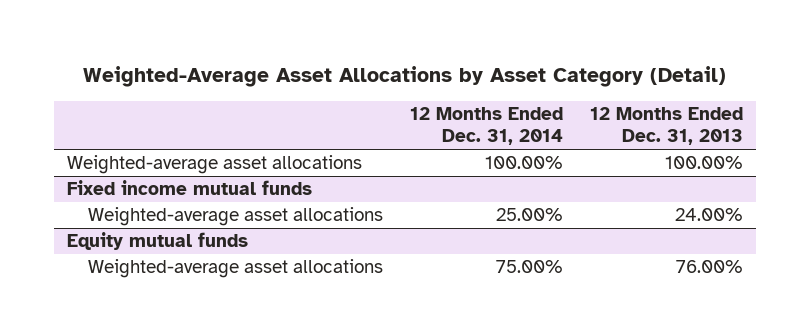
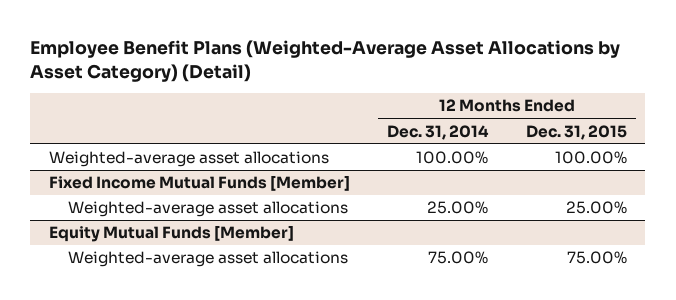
- Weighted-Average Asset Allocations by Asset Category (Detail)
+ Employee Benefit Plans (Weighted-Average Asset Allocations by Asset Category) (Detail)
- | 12 Months Ended Dec. 31, 2014 | 12 Months Ended Dec. 31, 2013
+ | 12 Months Ended Dec. 31, 2014 | 12 Months Ended Dec. 31, 2015
- Fixed income mutual funds
+ Fixed Income Mutual Funds [Member]
- Equity mutual funds
+ Equity Mutual Funds [Member]

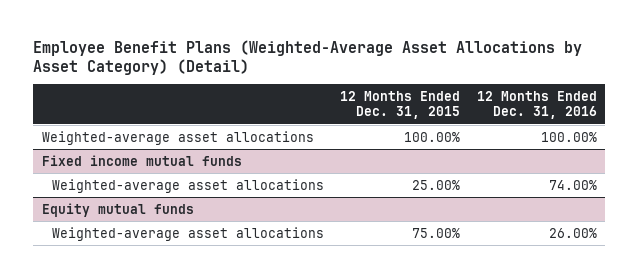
- | 12 Months Ended Dec. 31, 2014 | 12 Months Ended Dec. 31, 2015
+ | 12 Months Ended Dec. 31, 2015 | 12 Months Ended Dec. 31, 2016
- Fixed Income Mutual Funds [Member]
+ Fixed income mutual funds
- Equity Mutual Funds [Member]
+ Equity mutual funds

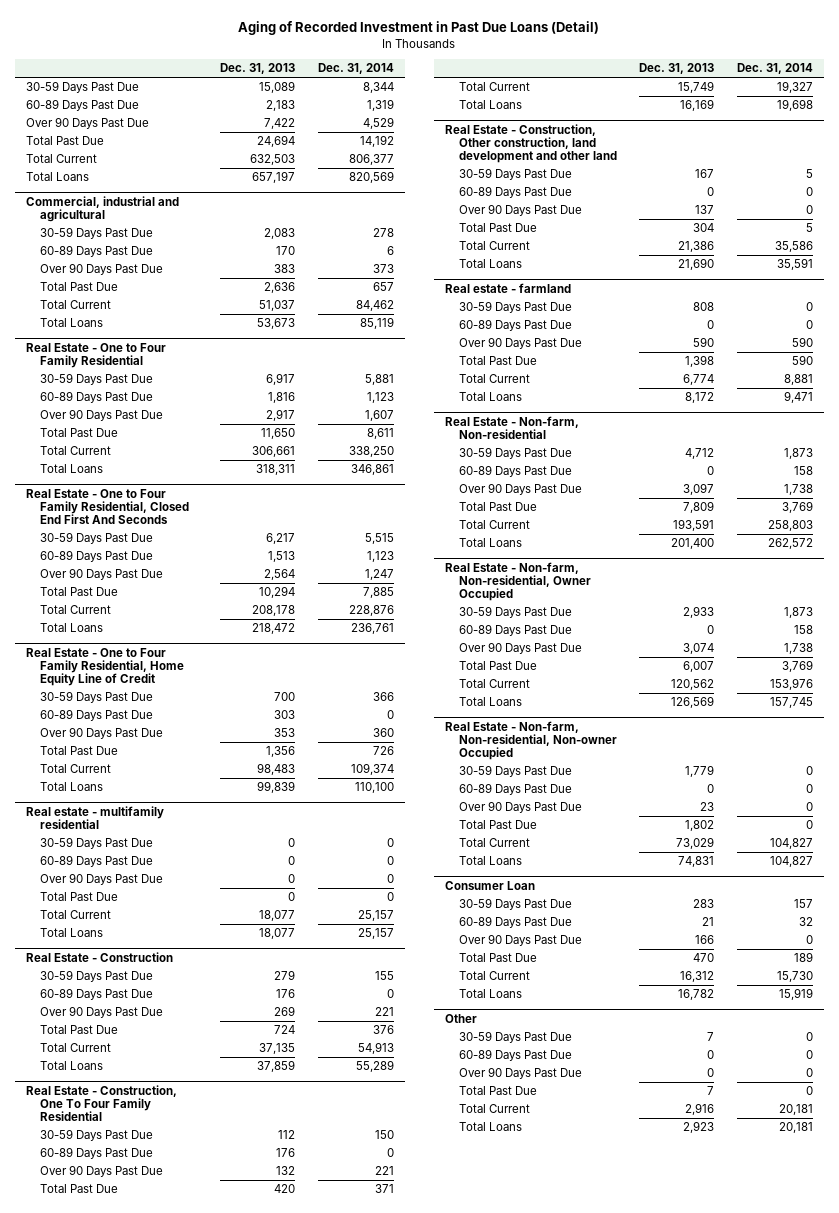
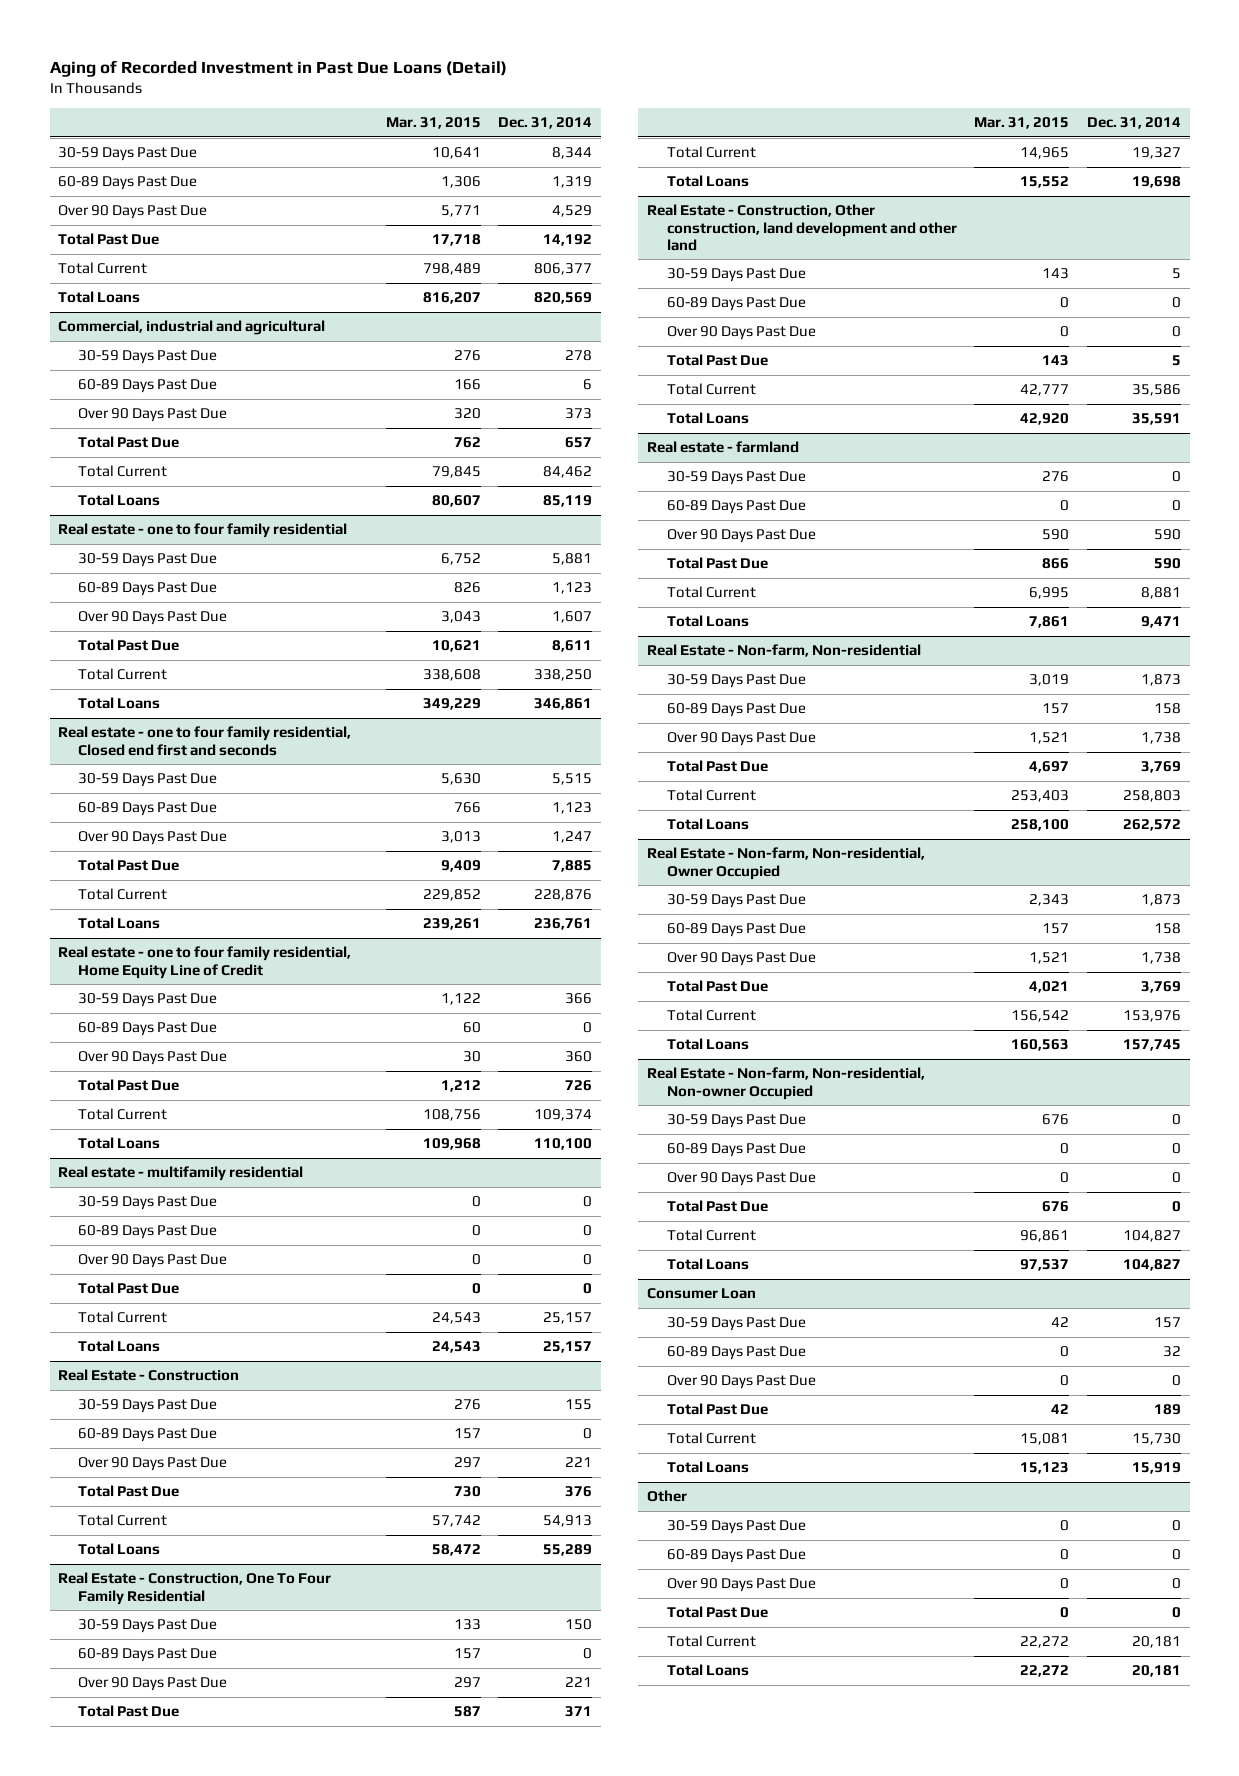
- | Dec. 31, 2013 | Dec. 31, 2014
+ | Mar. 31, 2015 | Dec. 31, 2014
- Real Estate - One to Four Family Residential
+ Real estate - one to four family residential
- Real Estate - One to Four Family Residential, Closed End First And Seconds
+ Real estate - one to four family residential, Closed end first and seconds
- Real Estate - One to Four Family Residential, Home Equity Line of Credit
+ Real estate - one to four family residential, Home Equity Line of Credit

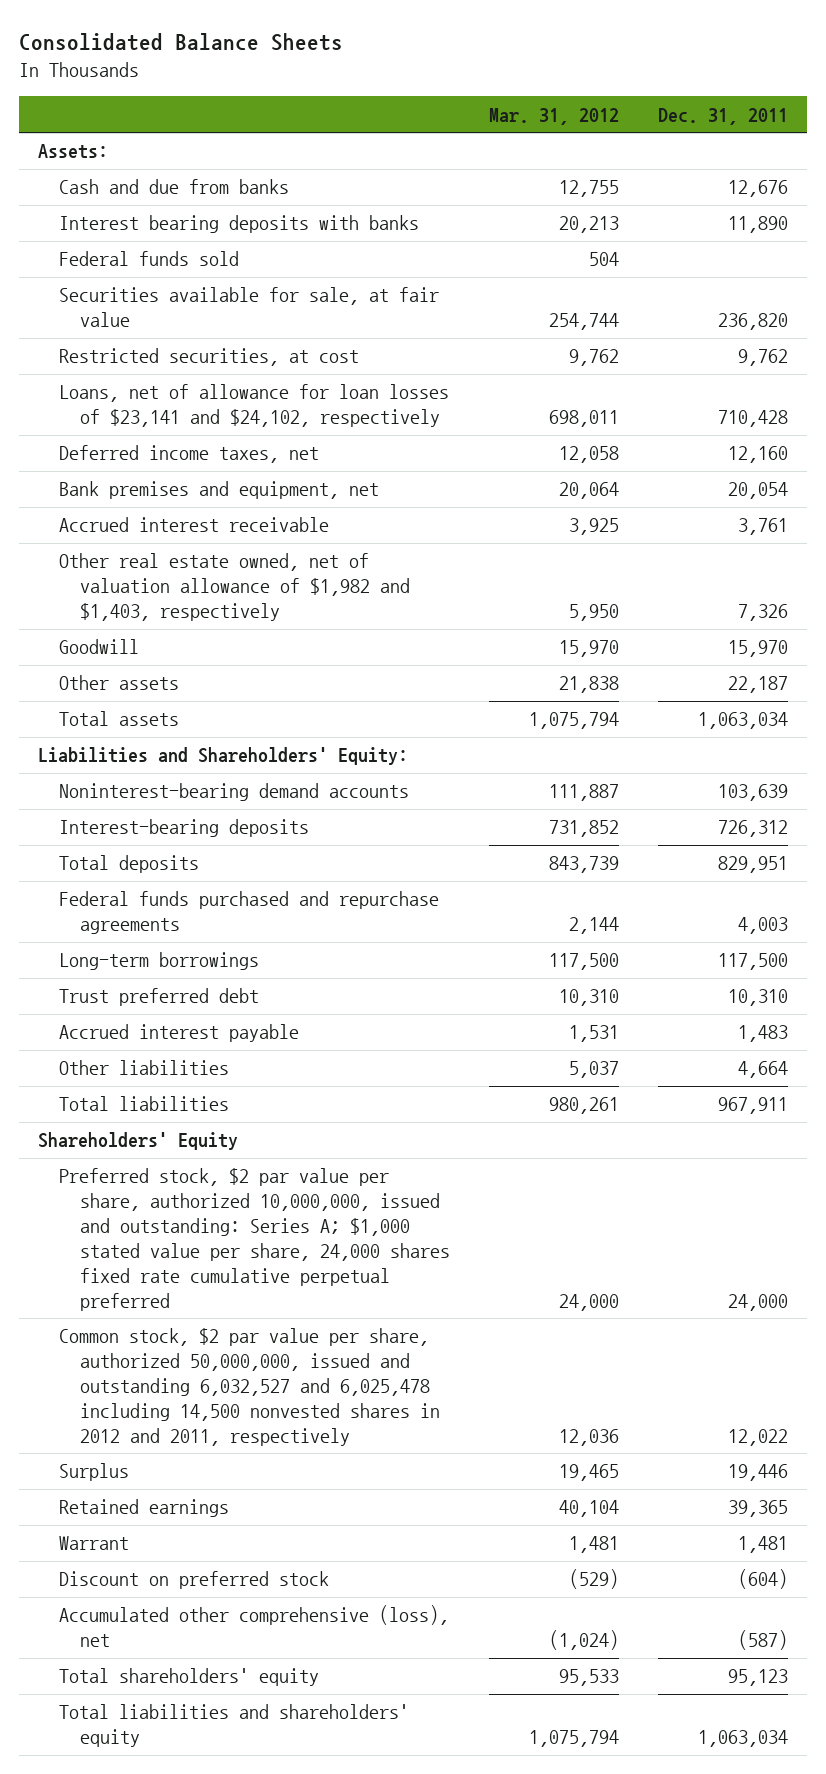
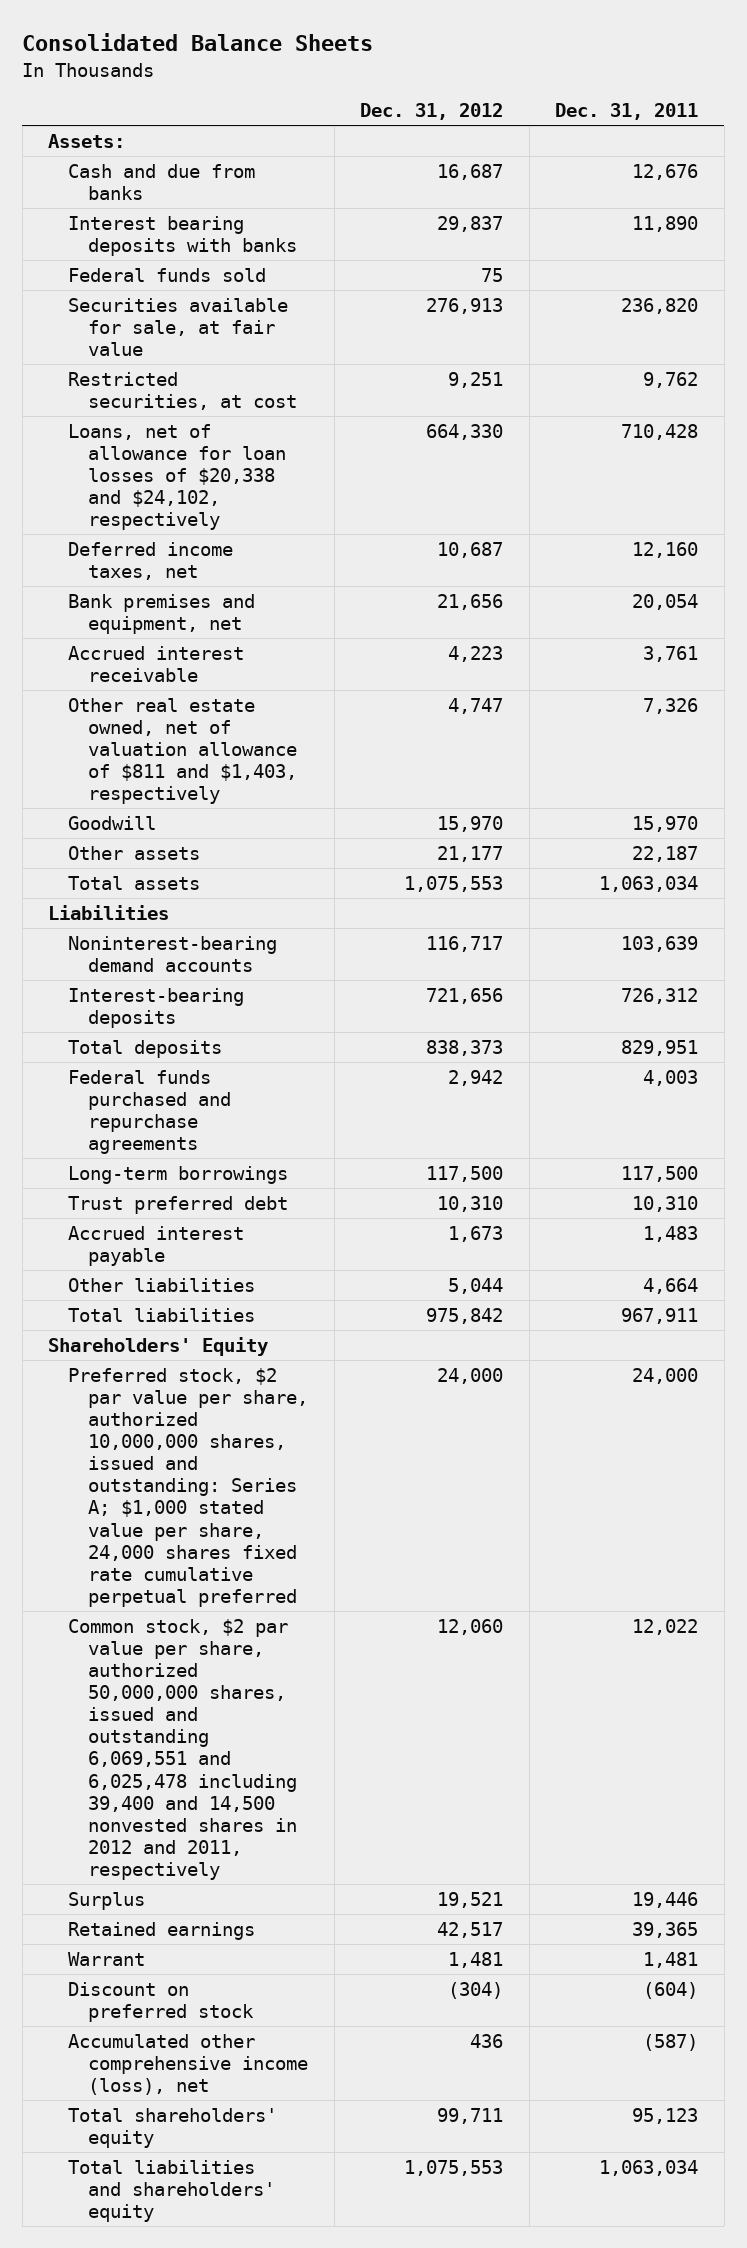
- | Mar. 31, 2012 | Dec. 31, 2011
+ | Dec. 31, 2012 | Dec. 31, 2011
- Loans, net of allowance for loan losses of $23,141 and $24,102, respectively | 698,011 | 710,428
+ Loans, net of allowance for loan losses of $20,338 and $24,102, respectively | 664,330 | 710,428
- Other real estate owned, net of valuation allowance of $1,982 and $1,403, respectively | 5,950 | 7,326
+ Other real estate owned, net of valuation allowance of $811 and $1,403, respectively | 4,747 | 7,326
- Liabilities and Shareholders' Equity:
+ Liabilities
- Preferred stock, $2 par value per share, authorized 10,000,000, issued and outstanding: Series A; $1,000 stated value per share, 24,000 shares fixed rate cumulative perpetual preferred | 24,000 | 24,000
- Common stock, $2 par value per share, authorized 50,000,000, issued and outstanding 6,032,527 and 6,025,478 including 14,500 nonvested shares in 2012 and 2011, respectively | 12,036 | 12,022
+ Preferred stock, $2 par value per share, authorized 10,000,000 shares, issued and outstanding: Series A; $1,000 stated value per share, 24,000 shares fixed rate cumulative perpetual preferred | 24,000 | 24,000
+ Common stock, $2 par value per share, authorized 50,000,000 shares, issued and outstanding 6,069,551 and 6,025,478 including 39,400 and 14,500 nonvested shares in 2012 and 2011, respectively | 12,060 | 12,022
- Accumulated other comprehensive (loss), net | (1,024) | (587)
+ Accumulated other comprehensive income (loss), net | 436 | (587)

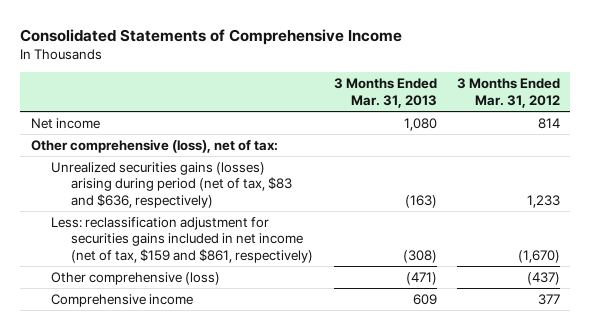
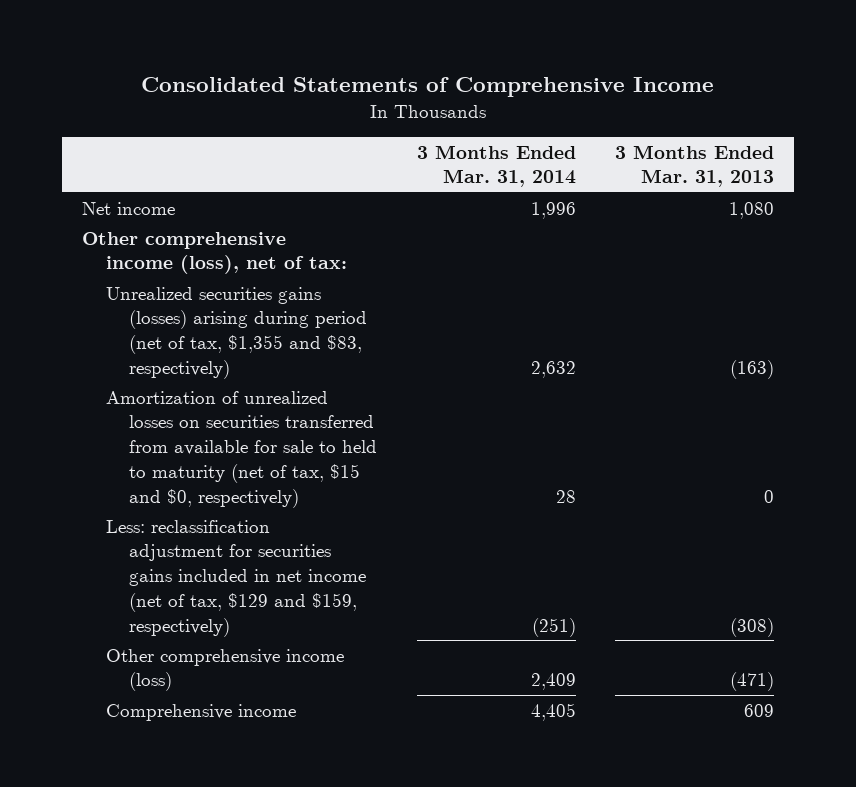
- | 3 Months Ended Mar. 31, 2013 | 3 Months Ended Mar. 31, 2012
+ | 3 Months Ended Mar. 31, 2014 | 3 Months Ended Mar. 31, 2013
- Other comprehensive (loss), net of tax:
- Unrealized securities gains (losses) arising during period (net of tax, $83 and $636, respectively) | (163) | 1,233
- Less: reclassification adjustment for securities gains included in net income (net of tax, $159 and $861, respectively) | (308) | (1,670)
- Other comprehensive (loss) | (471) | (437)
+ Other comprehensive income (loss), net of tax:
+ Unrealized securities gains (losses) arising during period (net of tax, $1,355 and $83, respectively) | 2,632 | (163)
+ Amortization of unrealized losses on securities transferred from available for sale to held to maturity (net of tax, $15 and $0, respectively) | 28 | 0
+ Less: reclassification adjustment for securities gains included in net income (net of tax, $129 and $159, respectively) | (251) | (308)
+ Other comprehensive income (loss) | 2,409 | (471)

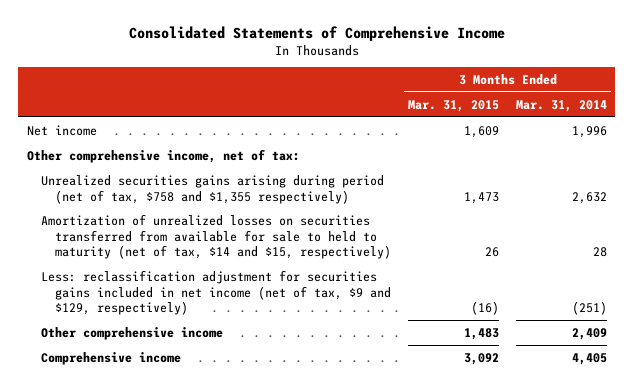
- | 3 Months Ended Mar. 31, 2014 | 3 Months Ended Mar. 31, 2013
+ | 3 Months Ended Mar. 31, 2015 | 3 Months Ended Mar. 31, 2014
- Other comprehensive income (loss), net of tax:
- Unrealized securities gains (losses) arising during period (net of tax, $1,355 and $83, respectively) | 2,632 | (163)
- Amortization of unrealized losses on securities transferred from available for sale to held to maturity (net of tax, $15 and $0, respectively) | 28 | 0
- Less: reclassification adjustment for securities gains included in net income (net of tax, $129 and $159, respectively) | (251) | (308)
- Other comprehensive income (loss) | 2,409 | (471)
+ Other comprehensive income, net of tax:
+ Unrealized securities gains arising during period (net of tax, $758 and $1,355 respectively) | 1,473 | 2,632
+ Amortization of unrealized losses on securities transferred from available for sale to held to maturity (net of tax, $14 and $15, respectively) | 26 | 28
+ Less: reclassification adjustment for securities gains included in net income (net of tax, $9 and $129, respectively) | (16) | (251)
+ Other comprehensive income | 1,483 | 2,409

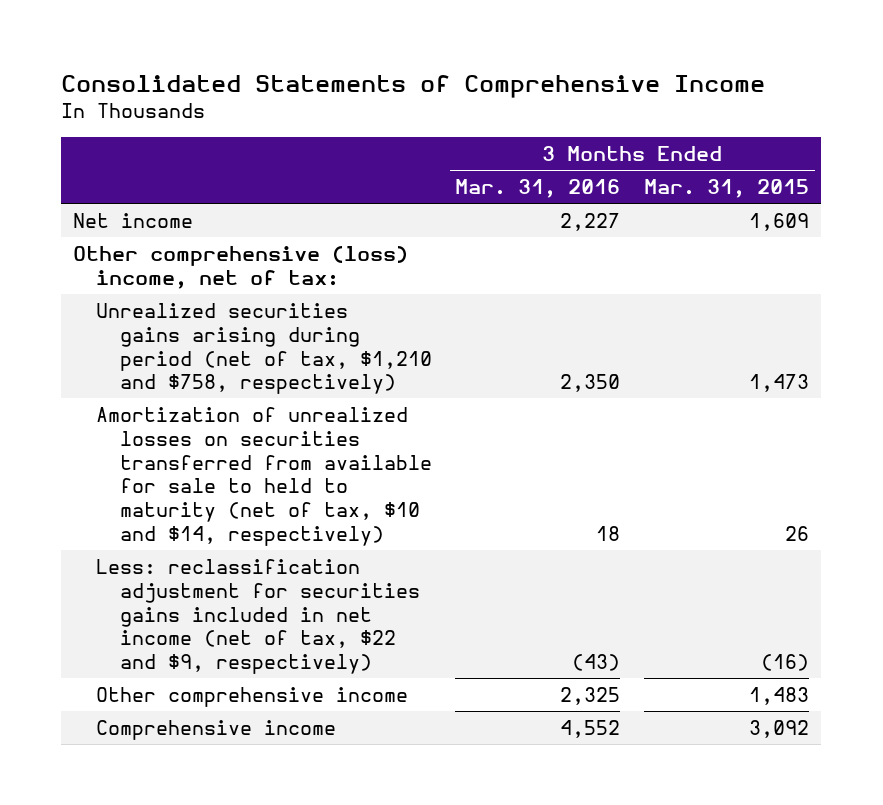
- | 3 Months Ended Mar. 31, 2015 | 3 Months Ended Mar. 31, 2014
+ | 3 Months Ended Mar. 31, 2016 | 3 Months Ended Mar. 31, 2015
- Other comprehensive income, net of tax:
- Unrealized securities gains arising during period (net of tax, $758 and $1,355 respectively) | 1,473 | 2,632
- Amortization of unrealized losses on securities transferred from available for sale to held to maturity (net of tax, $14 and $15, respectively) | 26 | 28
- Less: reclassification adjustment for securities gains included in net income (net of tax, $9 and $129, respectively) | (16) | (251)
+ Other comprehensive (loss) income, net of tax:
+ Unrealized securities gains arising during period (net of tax, $1,210 and $758, respectively) | 2,350 | 1,473
+ Amortization of unrealized losses on securities transferred from available for sale to held to maturity (net of tax, $10 and $14, respectively) | 18 | 26
+ Less: reclassification adjustment for securities gains included in net income (net of tax, $22 and $9, respectively) | (43) | (16)

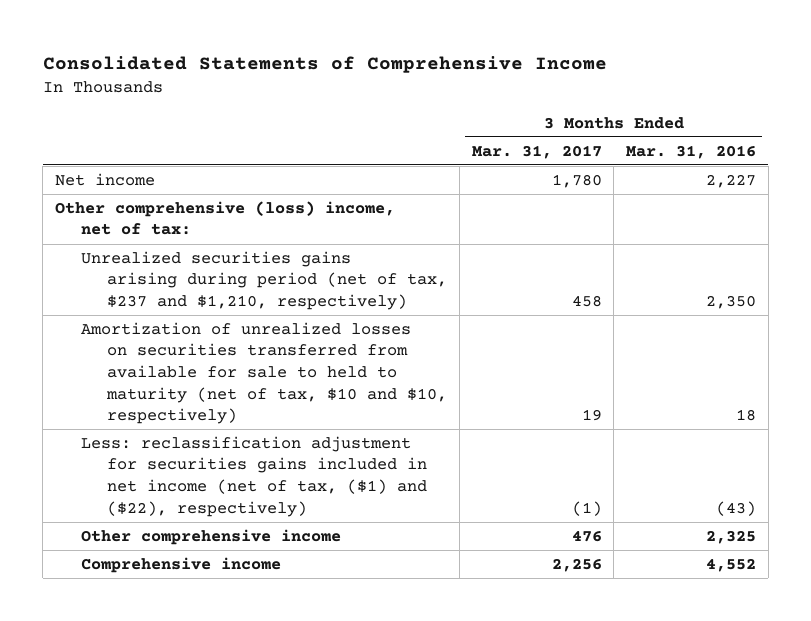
- | 3 Months Ended Mar. 31, 2016 | 3 Months Ended Mar. 31, 2015
+ | 3 Months Ended Mar. 31, 2017 | 3 Months Ended Mar. 31, 2016
- Unrealized securities gains arising during period (net of tax, $1,210 and $758, respectively) | 2,350 | 1,473
- Amortization of unrealized losses on securities transferred from available for sale to held to maturity (net of tax, $10 and $14, respectively) | 18 | 26
- Less: reclassification adjustment for securities gains included in net income (net of tax, $22 and $9, respectively) | (43) | (16)
+ Unrealized securities gains arising during period (net of tax, $237 and $1,210, respectively) | 458 | 2,350
+ Amortization of unrealized losses on securities transferred from available for sale to held to maturity (net of tax, $10 and $10, respectively) | 19 | 18
+ Less: reclassification adjustment for securities gains included in net income (net of tax, ($1) and ($22), respectively) | (1) | (43)

